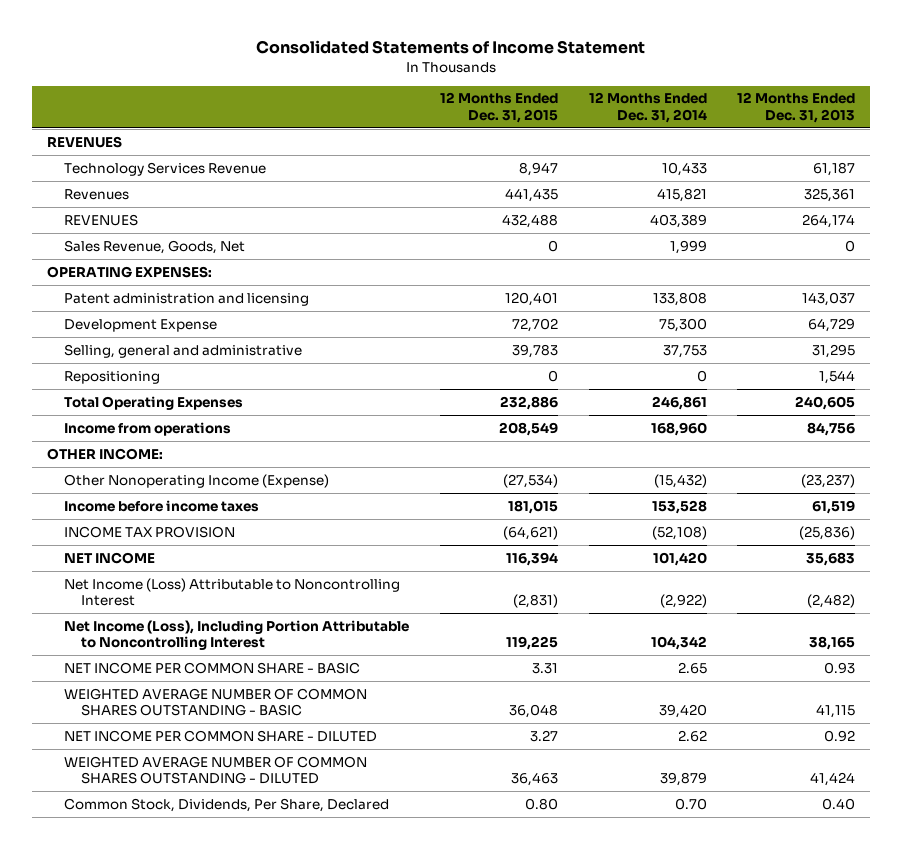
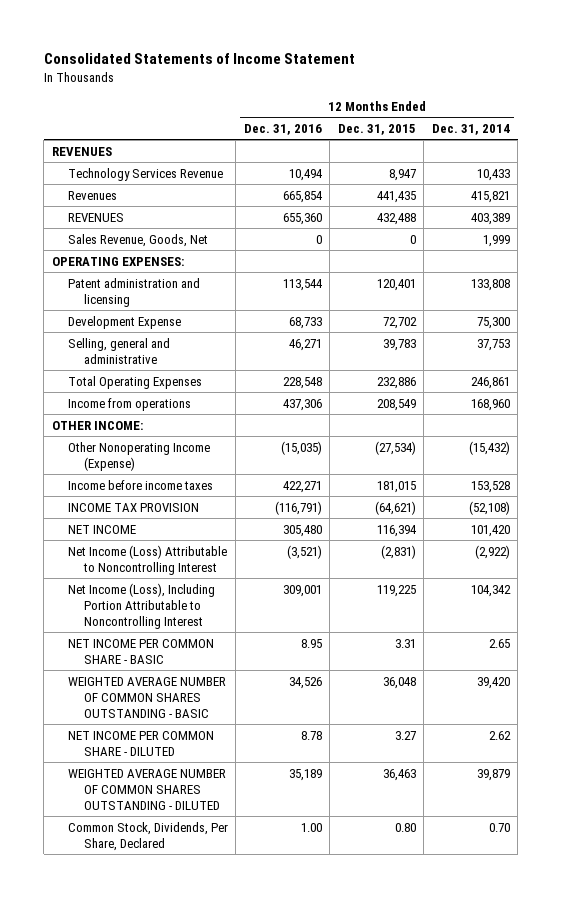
- | 12 Months Ended Dec. 31, 2015 | 12 Months Ended Dec. 31, 2014 | 12 Months Ended Dec. 31, 2013
+ | 12 Months Ended Dec. 31, 2016 | 12 Months Ended Dec. 31, 2015 | 12 Months Ended Dec. 31, 2014
- Repositioning | 0 | 0 | 1,544

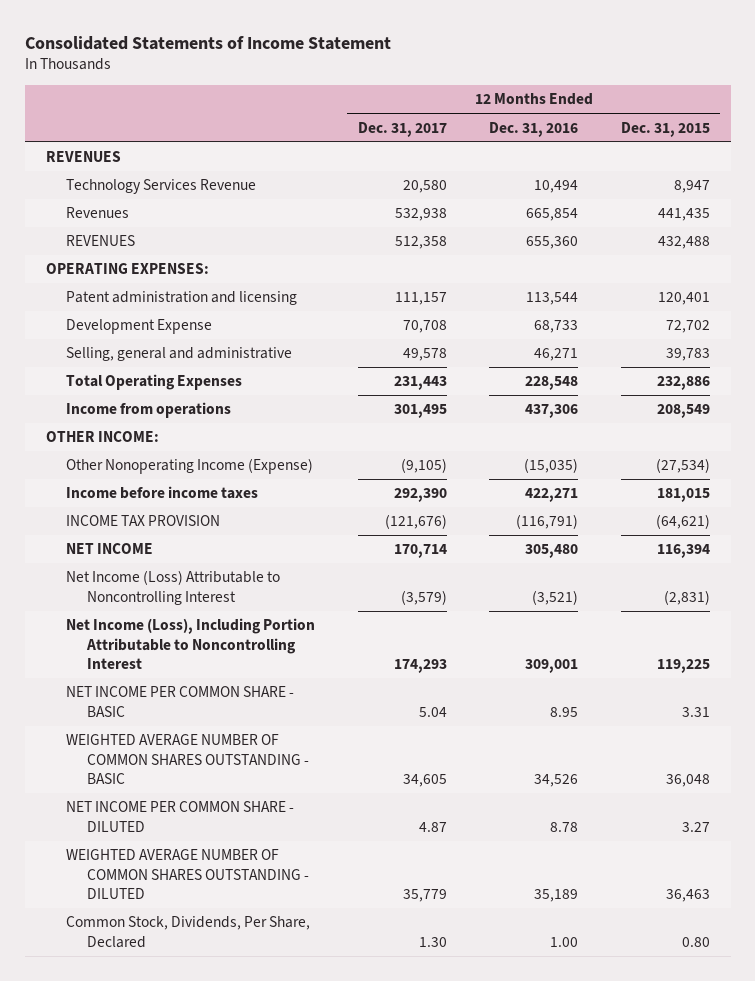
- | 12 Months Ended Dec. 31, 2016 | 12 Months Ended Dec. 31, 2015 | 12 Months Ended Dec. 31, 2014
+ | 12 Months Ended Dec. 31, 2017 | 12 Months Ended Dec. 31, 2016 | 12 Months Ended Dec. 31, 2015
- Sales Revenue, Goods, Net | 0 | 0 | 1,999

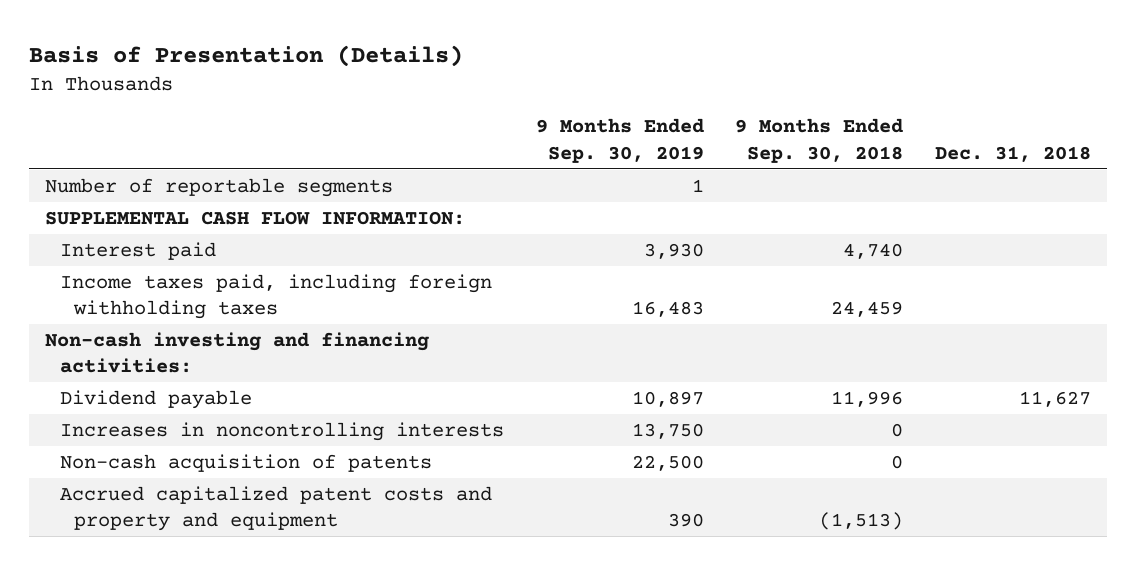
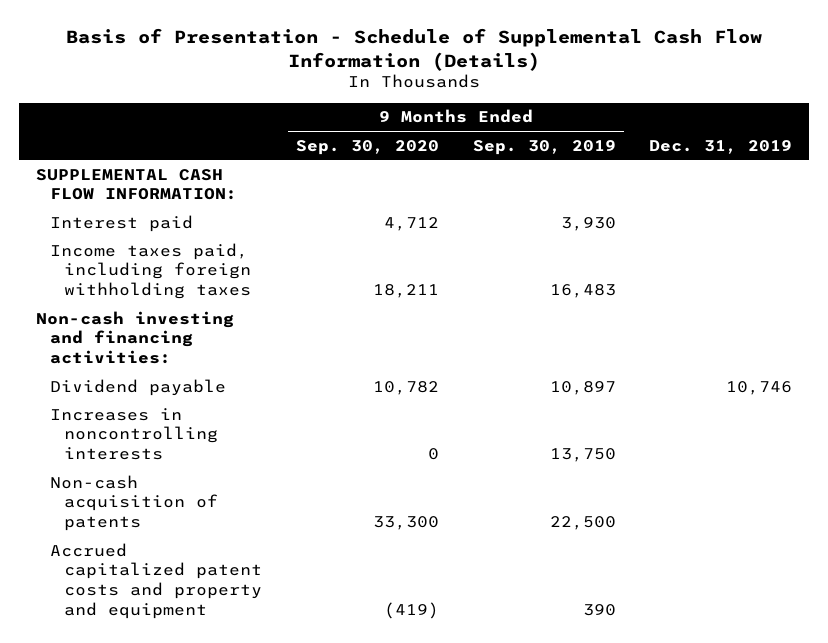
- Basis of Presentation (Details)
+ Basis of Presentation - Schedule of Supplemental Cash Flow Information (Details)
- | 9 Months Ended Sep. 30, 2019 | 9 Months Ended Sep. 30, 2018 | Dec. 31, 2018
+ | 9 Months Ended Sep. 30, 2020 | 9 Months Ended Sep. 30, 2019 | Dec. 31, 2019
- Number of reportable segments | 1 | |

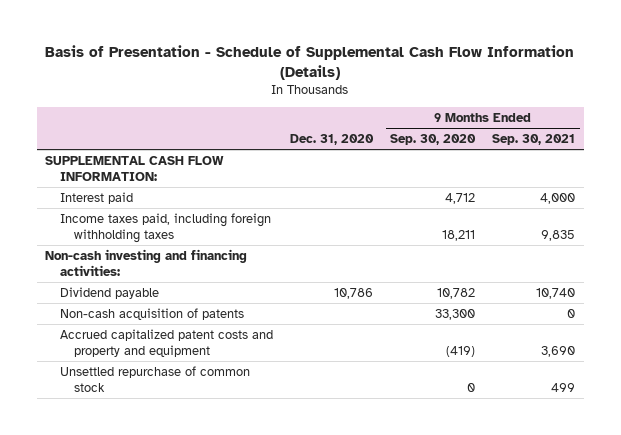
- | 9 Months Ended Sep. 30, 2020 | 9 Months Ended Sep. 30, 2019 | Dec. 31, 2019
+ | Dec. 31, 2020 | 9 Months Ended Sep. 30, 2020 | 9 Months Ended Sep. 30, 2021
- Increases in noncontrolling interests | 0 | 13,750 |
+ Unsettled repurchase of common stock | | 0 | 499

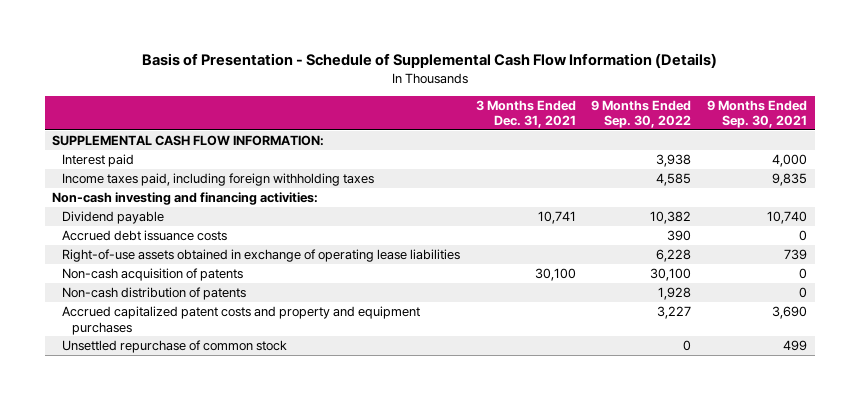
- | Dec. 31, 2020 | 9 Months Ended Sep. 30, 2020 | 9 Months Ended Sep. 30, 2021
+ | 3 Months Ended Dec. 31, 2021 | 9 Months Ended Sep. 30, 2022 | 9 Months Ended Sep. 30, 2021
+ Accrued debt issuance costs | | 390 | 0
+ Right-of-use assets obtained in exchange of operating lease liabilities | | 6,228 | 739
- Accrued capitalized patent costs and property and equipment | | (419) | 3,690
+ Non-cash distribution of patents | | 1,928 | 0
+ Accrued capitalized patent costs and property and equipment purchases | | 3,227 | 3,690

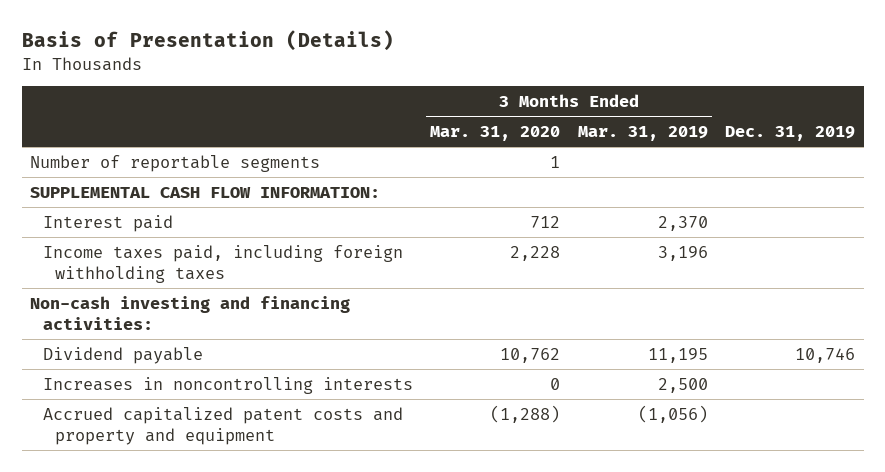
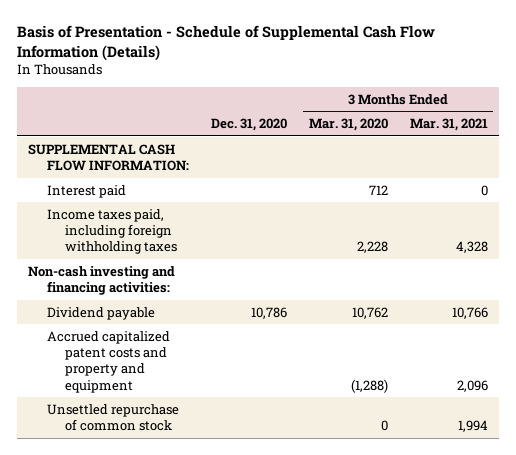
- Basis of Presentation (Details)
+ Basis of Presentation - Schedule of Supplemental Cash Flow Information (Details)
- | 3 Months Ended Mar. 31, 2020 | 3 Months Ended Mar. 31, 2019 | Dec. 31, 2019
+ | Dec. 31, 2020 | 3 Months Ended Mar. 31, 2020 | 3 Months Ended Mar. 31, 2021
- Number of reportable segments | 1 | |
- Increases in noncontrolling interests | 0 | 2,500 |
+ Unsettled repurchase of common stock | | 0 | 1,994

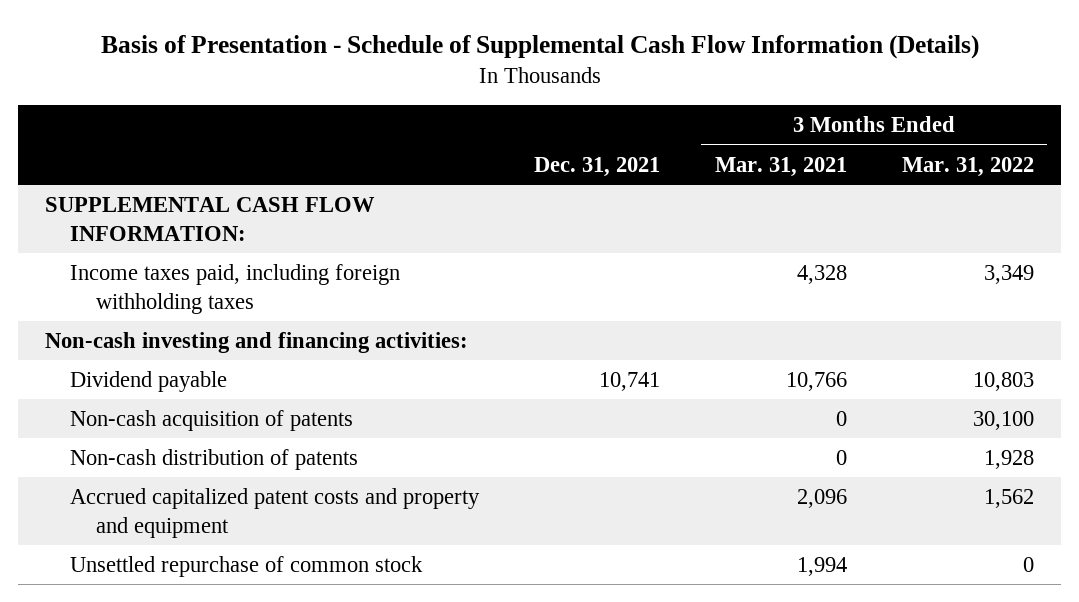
- | Dec. 31, 2020 | 3 Months Ended Mar. 31, 2020 | 3 Months Ended Mar. 31, 2021
+ | Dec. 31, 2021 | 3 Months Ended Mar. 31, 2021 | 3 Months Ended Mar. 31, 2022
- Interest paid | | 712 | 0
+ Non-cash acquisition of patents | | 0 | 30,100
+ Non-cash distribution of patents | | 0 | 1,928

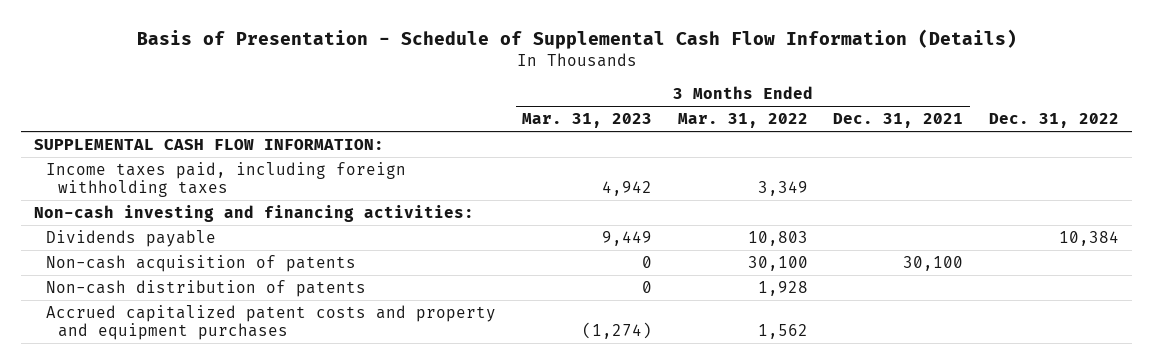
- | Dec. 31, 2021 | 3 Months Ended Mar. 31, 2021 | 3 Months Ended Mar. 31, 2022
+ | 3 Months Ended Mar. 31, 2023 | 3 Months Ended Mar. 31, 2022 | 3 Months Ended Dec. 31, 2021 | Dec. 31, 2022
- Dividend payable | 10,741 | 10,766 | 10,803
+ Dividends payable | 9,449 | 10,803 | | 10,384
- Accrued capitalized patent costs and property and equipment | | 2,096 | 1,562
- Unsettled repurchase of common stock | | 1,994 | 0
+ Accrued capitalized patent costs and property and equipment purchases | (1,274) | 1,562 | |

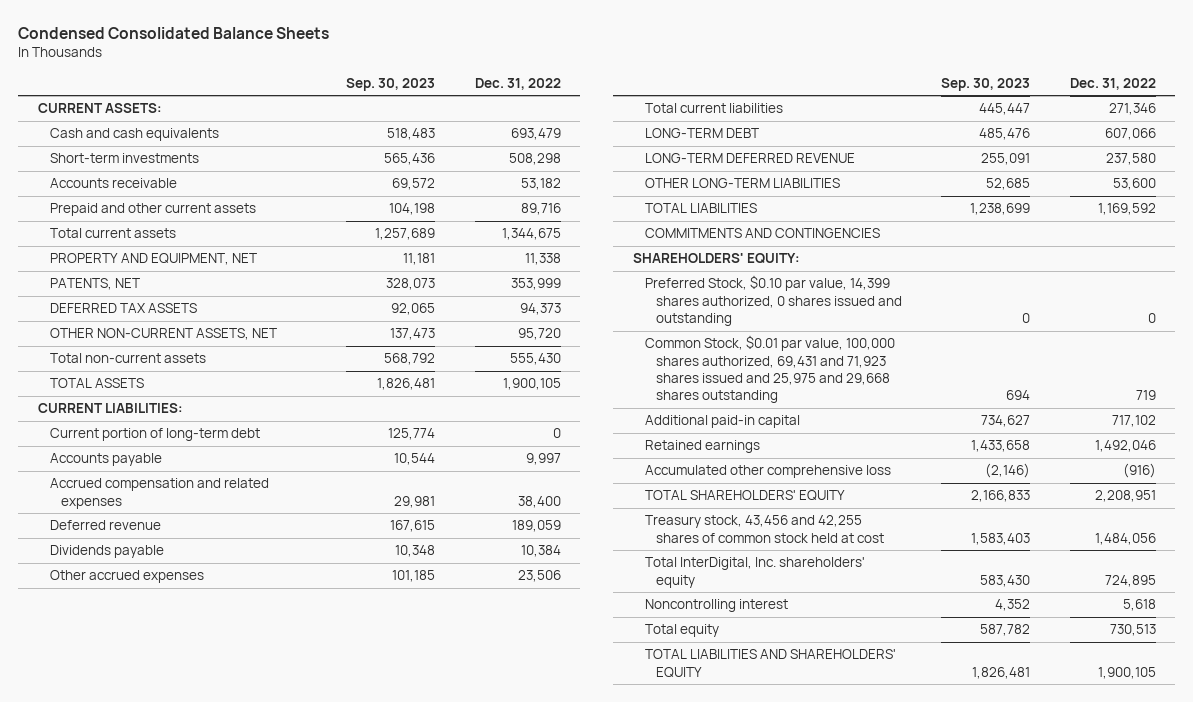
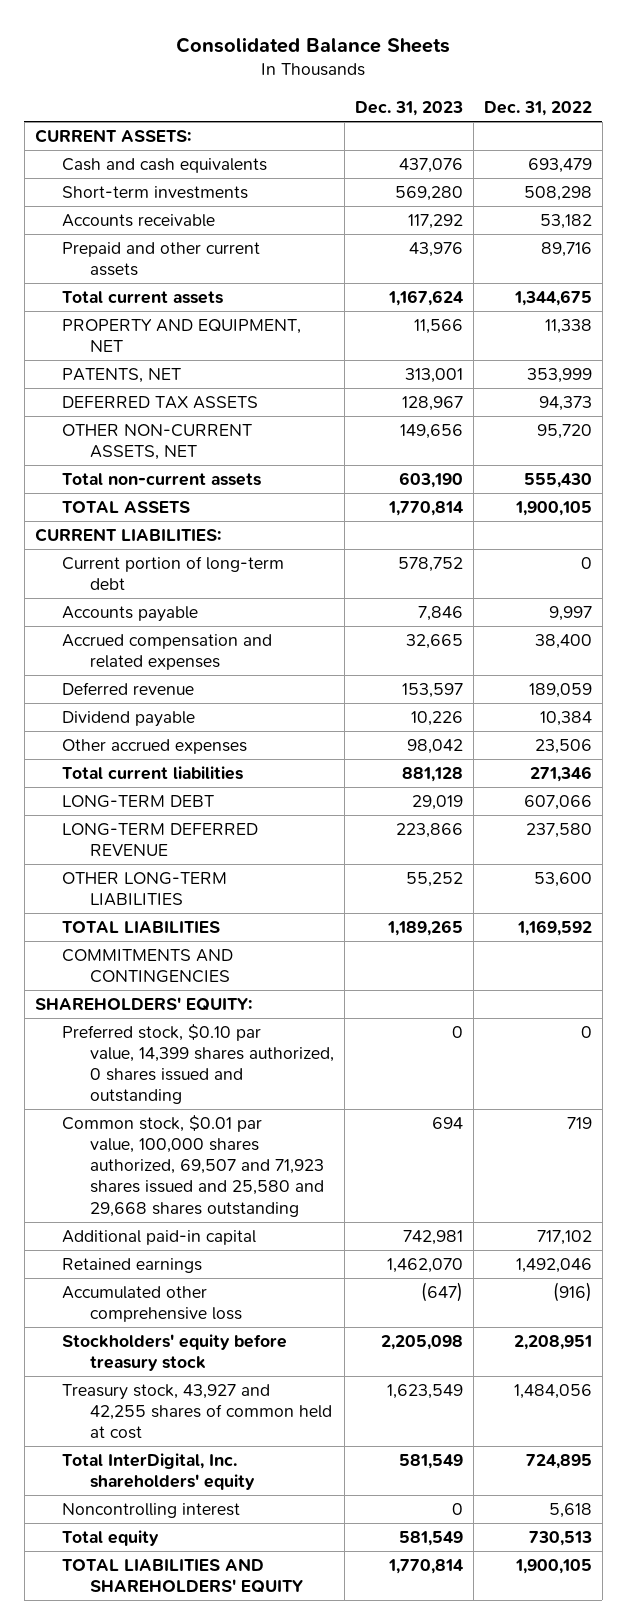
- Condensed Consolidated Balance Sheets
+ Consolidated Balance Sheets
- | Sep. 30, 2023 | Dec. 31, 2022
+ | Dec. 31, 2023 | Dec. 31, 2022
- Dividends payable | 10,348 | 10,384
+ Dividend payable | 10,226 | 10,384
- Preferred Stock, $0.10 par value, 14,399 shares authorized, 0 shares issued and outstanding | 0 | 0
- Common Stock, $0.01 par value, 100,000 shares authorized, 69,431 and 71,923 shares issued and 25,975 and 29,668 shares outstanding | 694 | 719
+ Preferred stock, $0.10 par value, 14,399 shares authorized, 0 shares issued and outstanding | 0 | 0
+ Common stock, $0.01 par value, 100,000 shares authorized, 69,507 and 71,923 shares issued and 25,580 and 29,668 shares outstanding | 694 | 719
- TOTAL SHAREHOLDERS' EQUITY | 2,166,833 | 2,208,951
- Treasury stock, 43,456 and 42,255 shares of common stock held at cost | 1,583,403 | 1,484,056
+ Stockholders' equity before treasury stock | 2,205,098 | 2,208,951
+ Treasury stock, 43,927 and 42,255 shares of common held at cost | 1,623,549 | 1,484,056

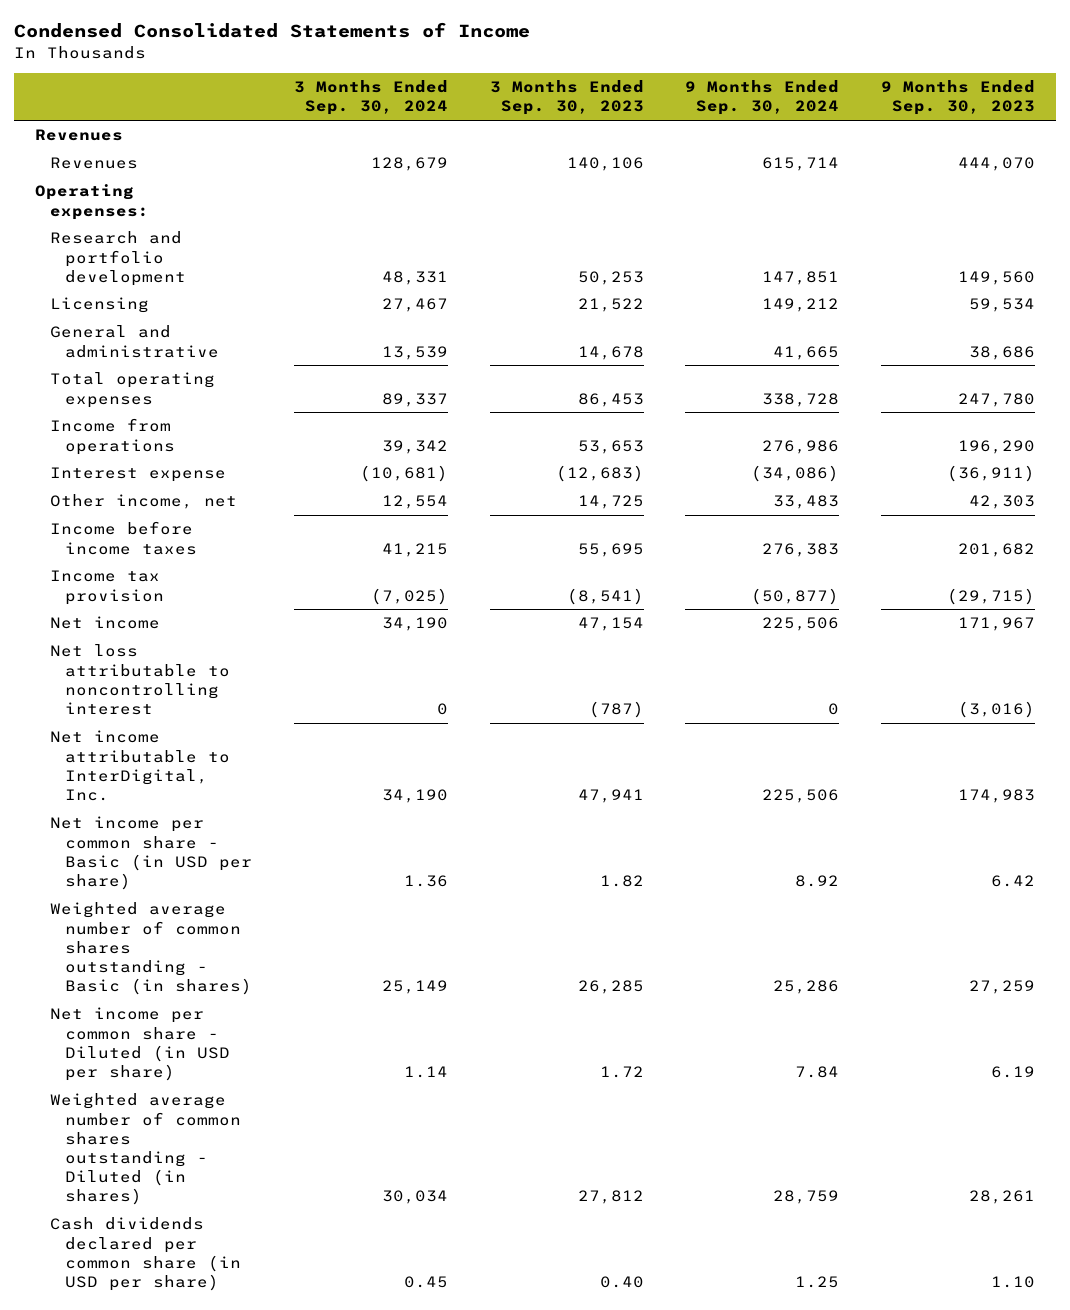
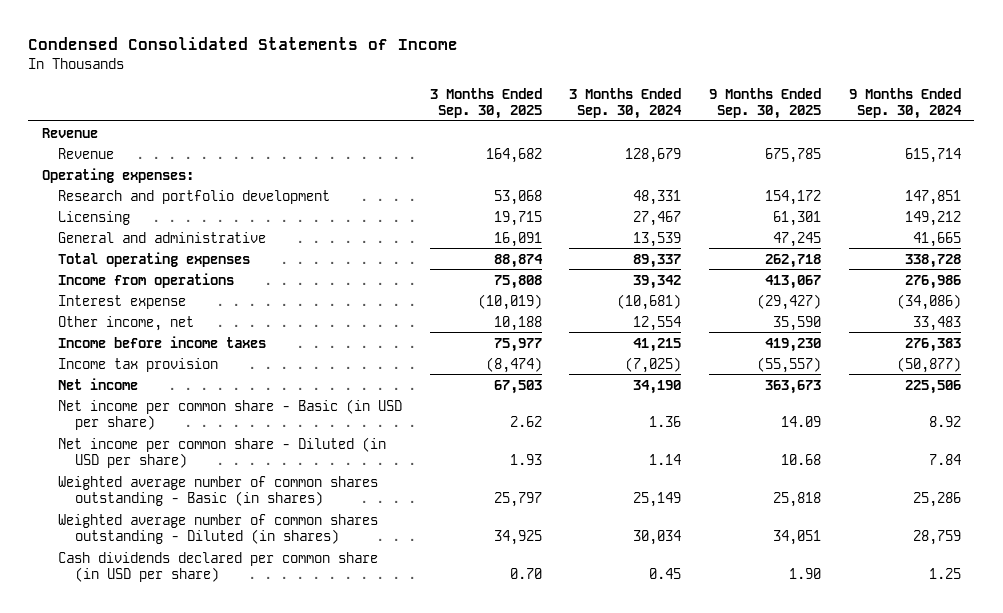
- | 3 Months Ended Sep. 30, 2024 | 3 Months Ended Sep. 30, 2023 | 9 Months Ended Sep. 30, 2024 | 9 Months Ended Sep. 30, 2023
+ | 3 Months Ended Sep. 30, 2025 | 3 Months Ended Sep. 30, 2024 | 9 Months Ended Sep. 30, 2025 | 9 Months Ended Sep. 30, 2024
- Revenues
- Revenues | 128,679 | 140,106 | 615,714 | 444,070
+ Revenue
+ Revenue | 164,682 | 128,679 | 675,785 | 615,714
- Net loss attributable to noncontrolling interest | 0 | (787) | 0 | (3,016)
- Net income attributable to InterDigital, Inc. | 34,190 | 47,941 | 225,506 | 174,983
moved down: Weighted average number of common shares outstanding - Basic (in shares) | 25,797 | 25,149 | 25,818 | 25,286

